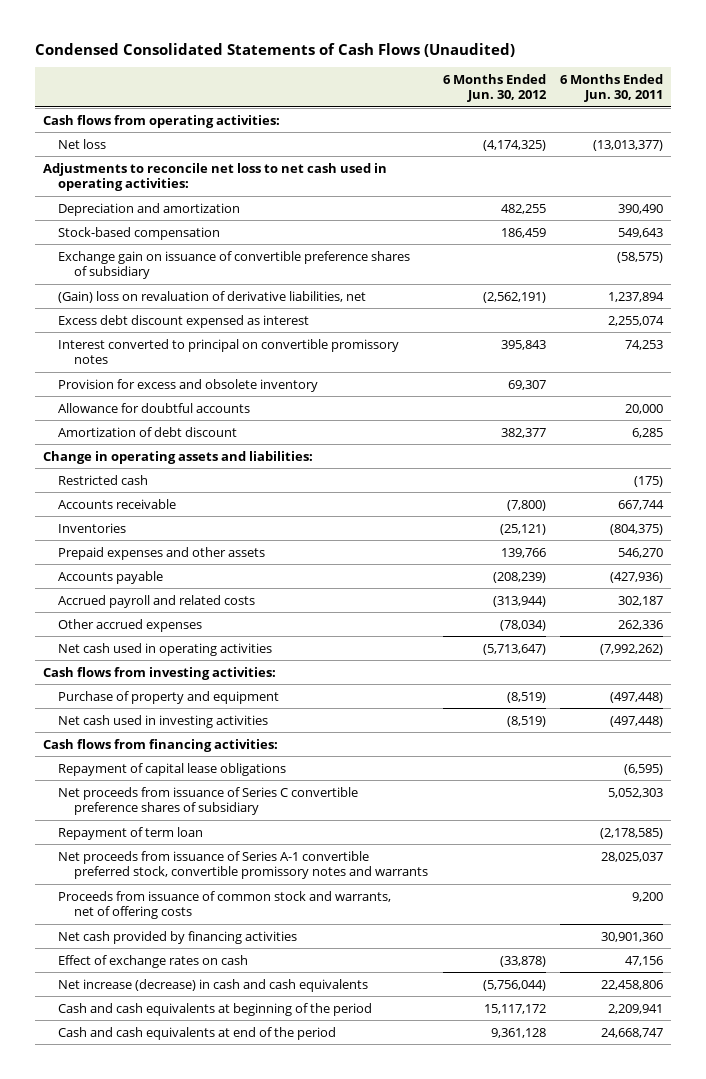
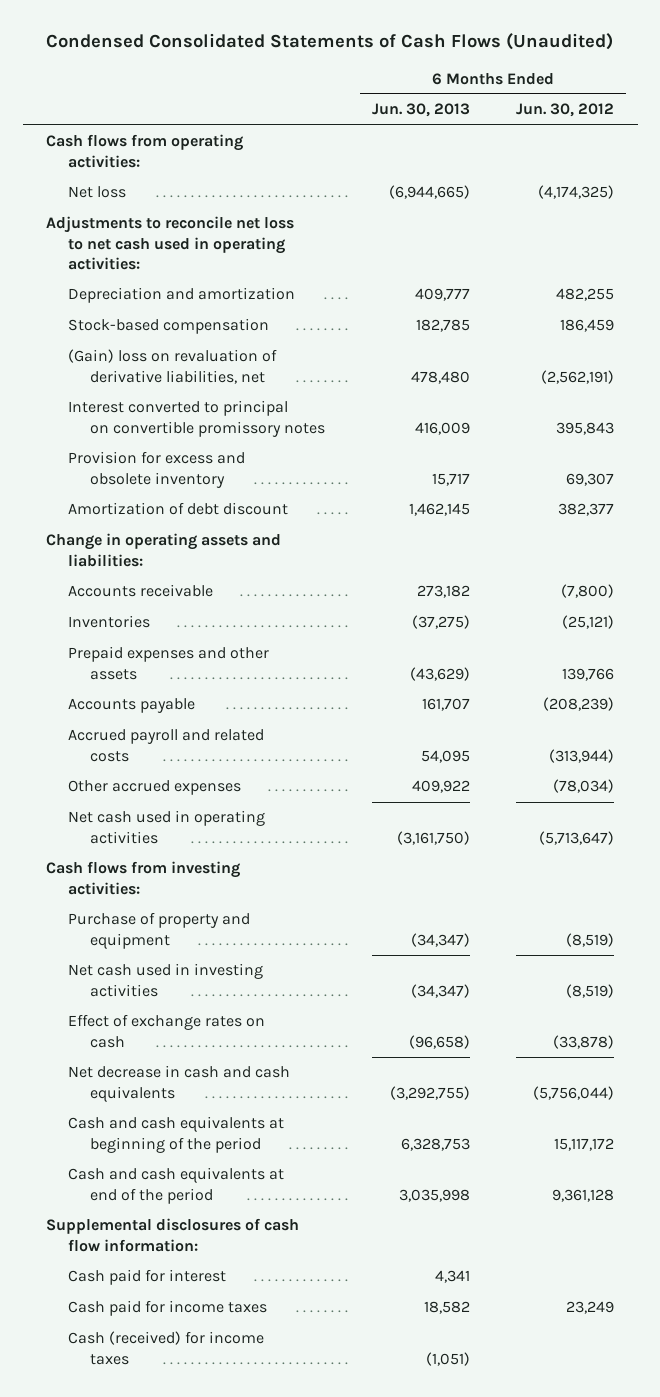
- | 6 Months Ended Jun. 30, 2012 | 6 Months Ended Jun. 30, 2011
+ | 6 Months Ended Jun. 30, 2013 | 6 Months Ended Jun. 30, 2012
- Exchange gain on issuance of convertible preference shares of subsidiary | | (58,575)
- Excess debt discount expensed as interest | | 2,255,074
- Allowance for doubtful accounts | | 20,000
- Restricted cash | | (175)
- Cash flows from financing activities:
- Repayment of capital lease obligations | | (6,595)
- Net proceeds from issuance of Series C convertible preference shares of subsidiary | | 5,052,303
- Repayment of term loan | | (2,178,585)
- Net proceeds from issuance of Series A-1 convertible preferred stock, convertible promissory notes and warrants | | 28,025,037
- Proceeds from issuance of common stock and warrants, net of offering costs | | 9,200
- Net cash provided by financing activities | | 30,901,360
- Net increase (decrease) in cash and cash equivalents | (5,756,044) | 22,458,806
+ Net decrease in cash and cash equivalents | (3,292,755) | (5,756,044)
+ Supplemental disclosures of cash flow information:
+ Cash paid for interest | 4,341 |
+ Cash paid for income taxes | 18,582 | 23,249
+ Cash (received) for income taxes | (1,051) |

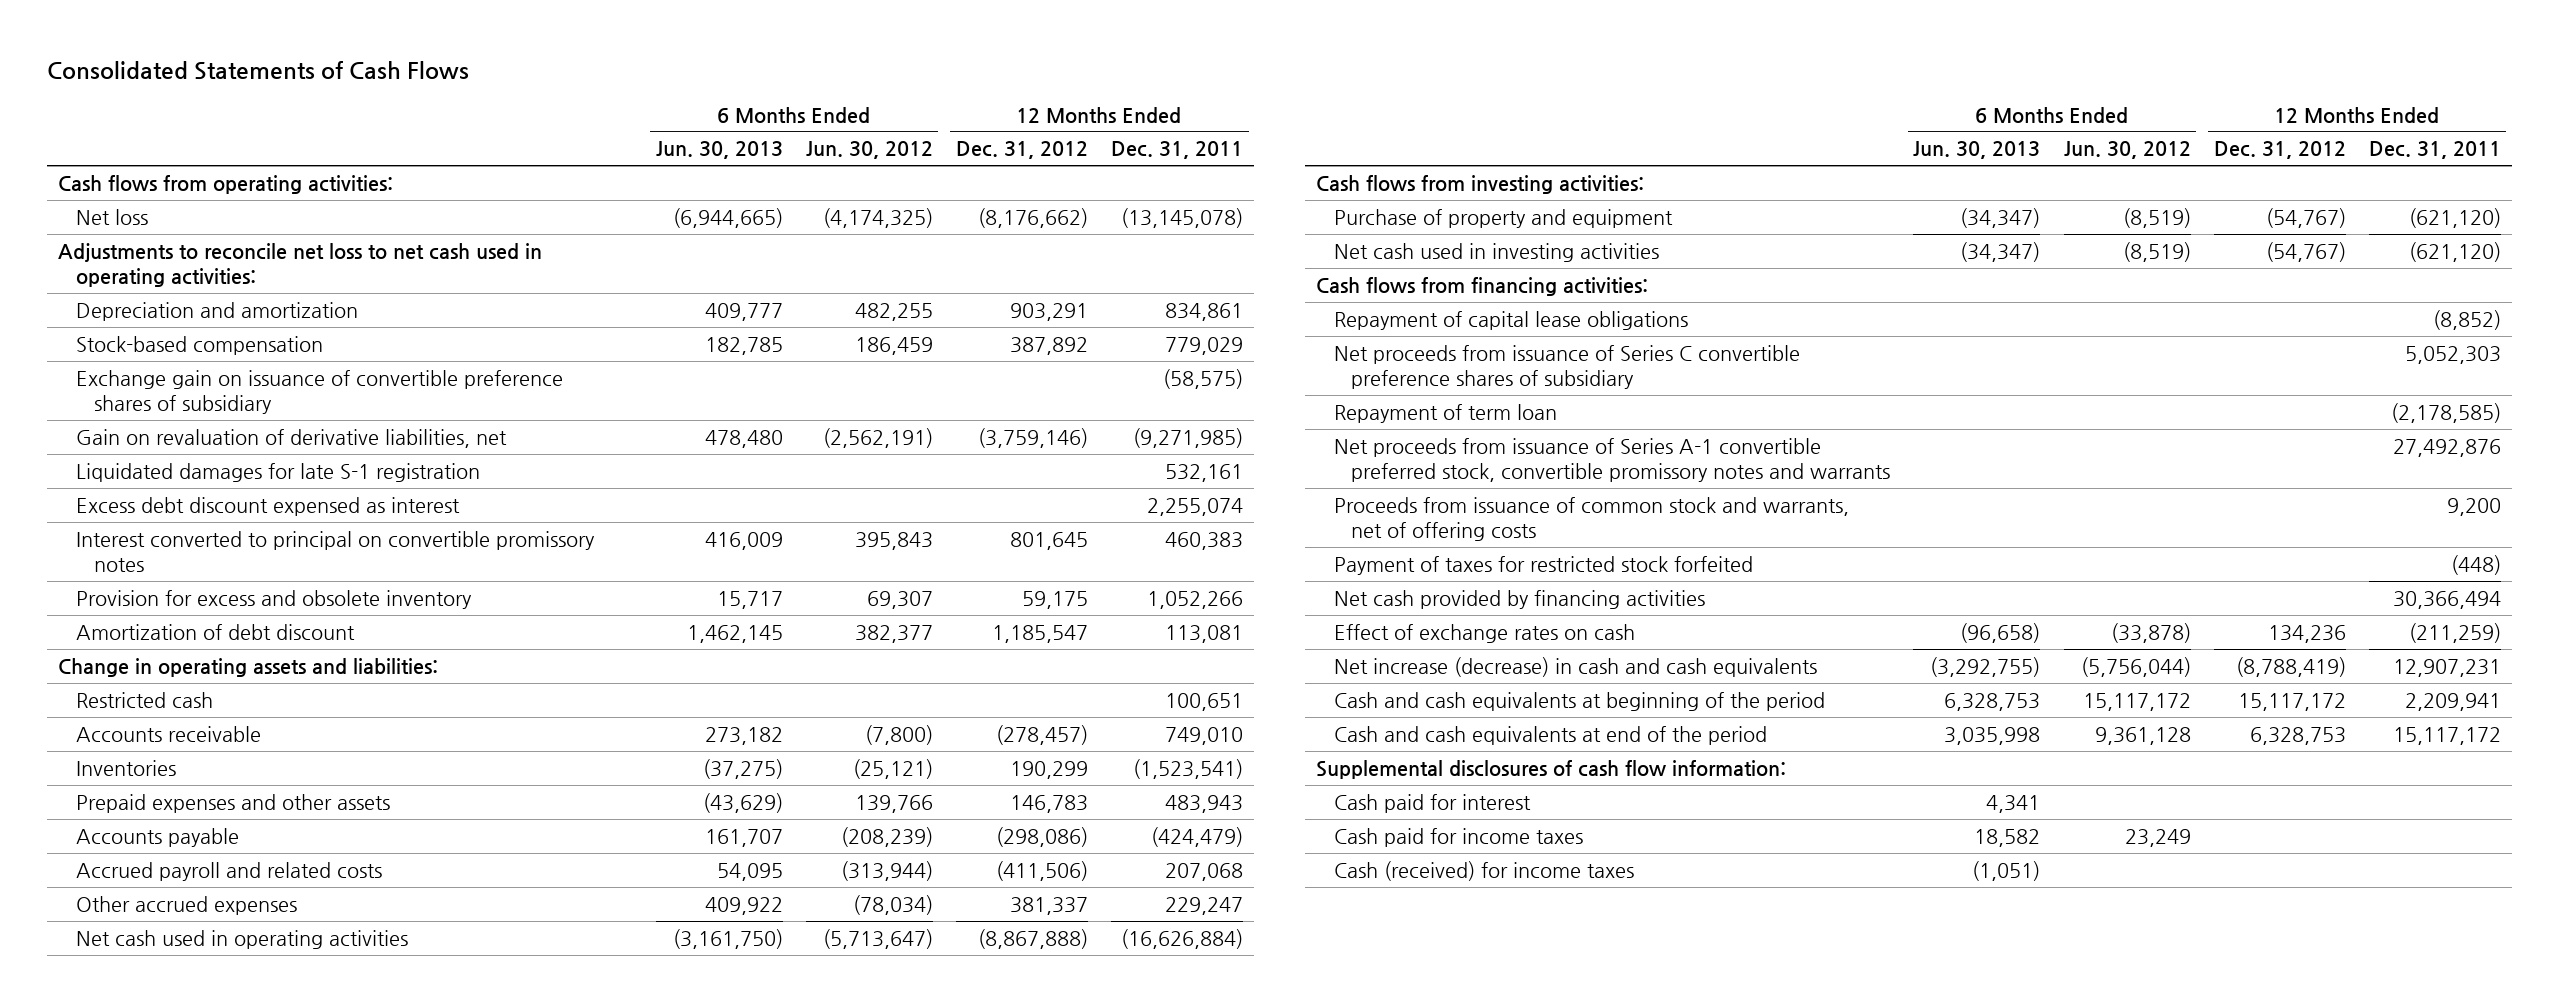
- Condensed Consolidated Statements of Cash Flows (Unaudited)
+ Consolidated Statements of Cash Flows
- | 6 Months Ended Jun. 30, 2013 | 6 Months Ended Jun. 30, 2012
+ | 6 Months Ended Jun. 30, 2013 | 6 Months Ended Jun. 30, 2012 | 12 Months Ended Dec. 31, 2012 | 12 Months Ended Dec. 31, 2011
- (Gain) loss on revaluation of derivative liabilities, net | 478,480 | (2,562,191)
+ Exchange gain on issuance of convertible preference shares of subsidiary | | | | (58,575)
+ Gain on revaluation of derivative liabilities, net | 478,480 | (2,562,191) | (3,759,146) | (9,271,985)
+ Liquidated damages for late S-1 registration | | | | 532,161
+ Excess debt discount expensed as interest | | | | 2,255,074
+ Restricted cash | | | | 100,651
+ Cash flows from financing activities:
+ Repayment of capital lease obligations | | | | (8,852)
+ Net proceeds from issuance of Series C convertible preference shares of subsidiary | | | | 5,052,303
+ Repayment of term loan | | | | (2,178,585)
+ Net proceeds from issuance of Series A-1 convertible preferred stock, convertible promissory notes and warrants | | | | 27,492,876
+ Proceeds from issuance of common stock and warrants, net of offering costs | | | | 9,200
+ Payment of taxes for restricted stock forfeited | | | | (448)
+ Net cash provided by financing activities | | | | 30,366,494
- Net decrease in cash and cash equivalents | (3,292,755) | (5,756,044)
+ Net increase (decrease) in cash and cash equivalents | (3,292,755) | (5,756,044) | (8,788,419) | 12,907,231

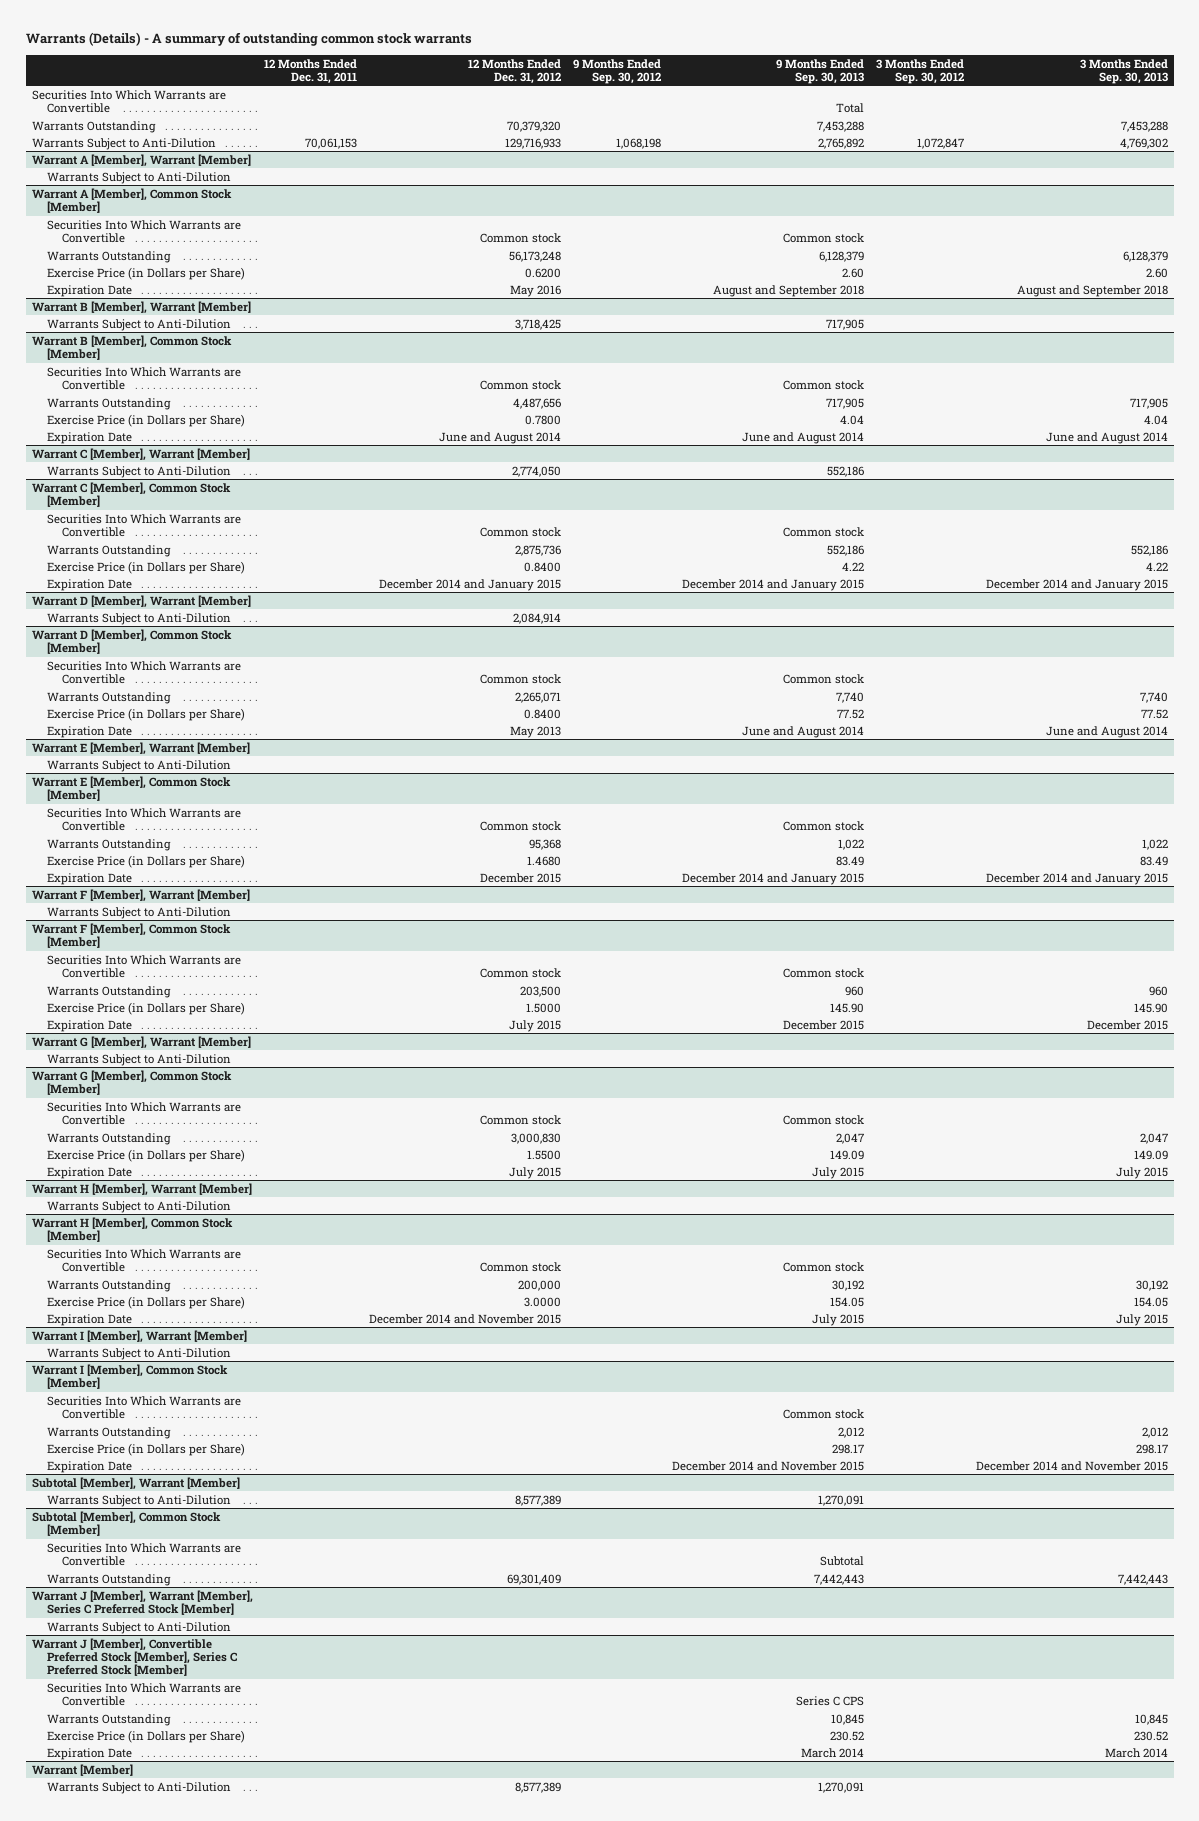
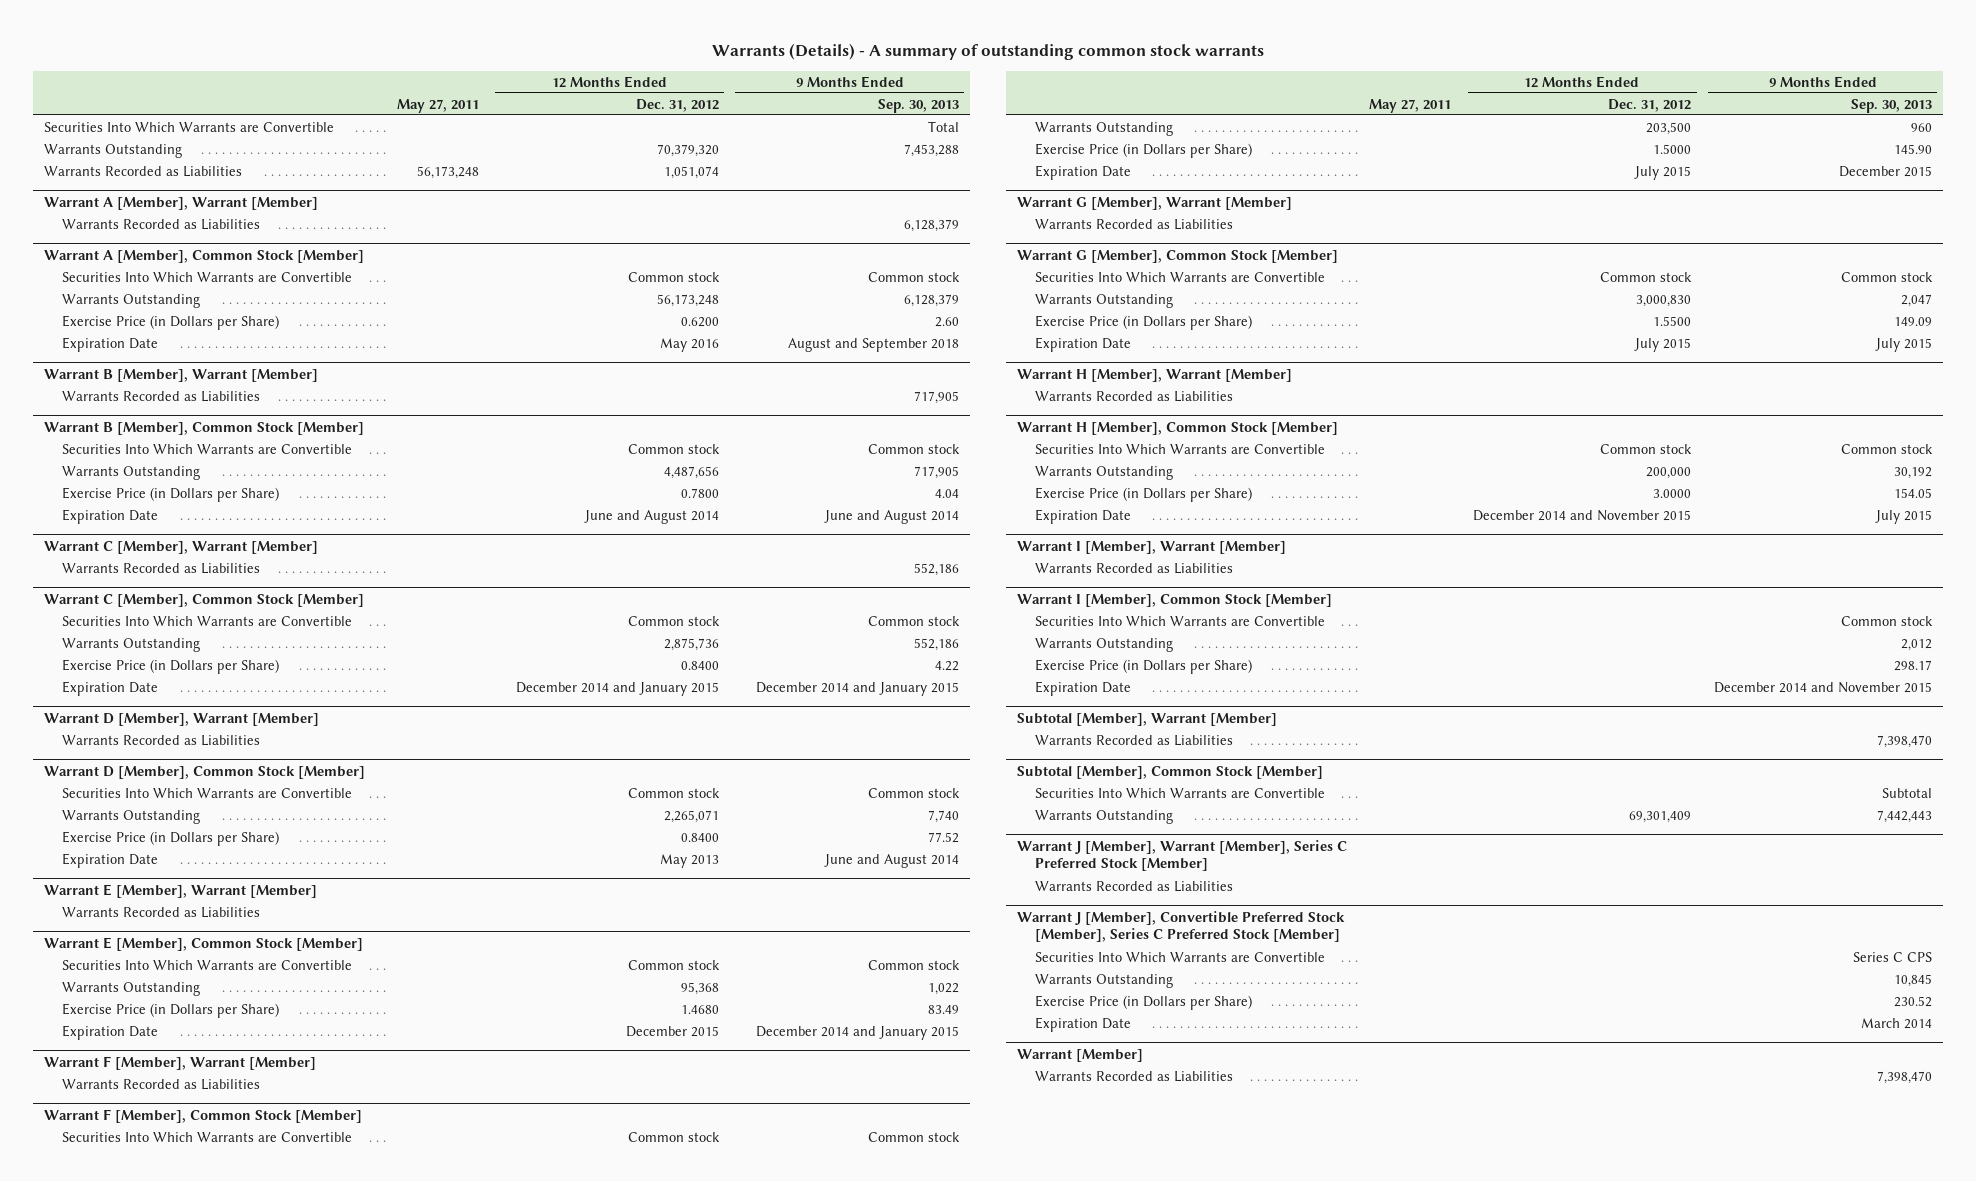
- | 12 Months Ended Dec. 31, 2011 | 12 Months Ended Dec. 31, 2012 | 9 Months Ended Sep. 30, 2012 | 9 Months Ended Sep. 30, 2013 | 3 Months Ended Sep. 30, 2012 | 3 Months Ended Sep. 30, 2013
+ | May 27, 2011 | 12 Months Ended Dec. 31, 2012 | 9 Months Ended Sep. 30, 2013
- Warrants Subject to Anti-Dilution | 70,061,153 | 129,716,933 | 1,068,198 | 2,765,892 | 1,072,847 | 4,769,302
+ Warrants Recorded as Liabilities | 56,173,248 | 1,051,074 |
@ Warrant A [Member], Warrant [Member]
- Warrants Subject to Anti-Dilution
+ Warrants Recorded as Liabilities | | | 6,128,379
@ Warrant B [Member], Warrant [Member]
- Warrants Subject to Anti-Dilution | | 3,718,425 | | 717,905 | |
+ Warrants Recorded as Liabilities | | | 717,905
@ Warrant C [Member], Warrant [Member]
- Warrants Subject to Anti-Dilution | | 2,774,050 | | 552,186 | |
+ Warrants Recorded as Liabilities | | | 552,186
@ Warrant D [Member], Warrant [Member]
- Warrants Subject to Anti-Dilution | | 2,084,914 | | | |
+ Warrants Recorded as Liabilities
@ Warrant E [Member], Warrant [Member]
- Warrants Subject to Anti-Dilution
+ Warrants Recorded as Liabilities
@ Warrant F [Member], Warrant [Member]
- Warrants Subject to Anti-Dilution
+ Warrants Recorded as Liabilities
@ Warrant G [Member], Warrant [Member]
- Warrants Subject to Anti-Dilution
+ Warrants Recorded as Liabilities
@ Warrant H [Member], Warrant [Member]
- Warrants Subject to Anti-Dilution
+ Warrants Recorded as Liabilities
@ Warrant I [Member], Warrant [Member]
- Warrants Subject to Anti-Dilution
+ Warrants Recorded as Liabilities
@ Subtotal [Member], Warrant [Member]
- Warrants Subject to Anti-Dilution | | 8,577,389 | | 1,270,091 | |
+ Warrants Recorded as Liabilities | | | 7,398,470
@ Warrant J [Member], Warrant [Member], Series C Preferred Stock [Member]
- Warrants Subject to Anti-Dilution
+ Warrants Recorded as Liabilities
@ Warrant [Member]
- Warrants Subject to Anti-Dilution | | 8,577,389 | | 1,270,091 | |
+ Warrants Recorded as Liabilities | | | 7,398,470

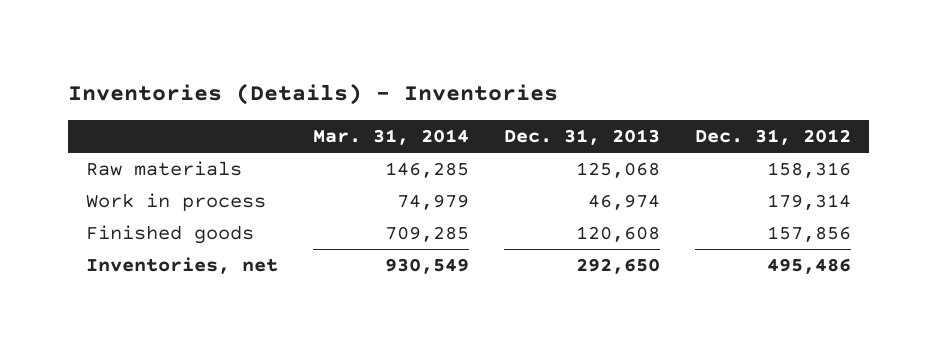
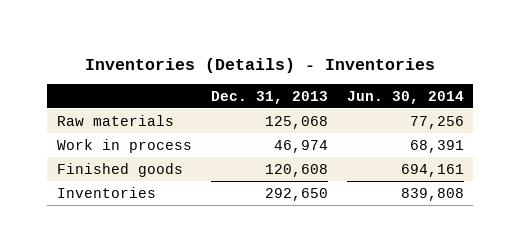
- | Mar. 31, 2014 | Dec. 31, 2013 | Dec. 31, 2012
+ | Dec. 31, 2013 | Jun. 30, 2014
- Inventories, net | 930,549 | 292,650 | 495,486
+ Inventories | 292,650 | 839,808

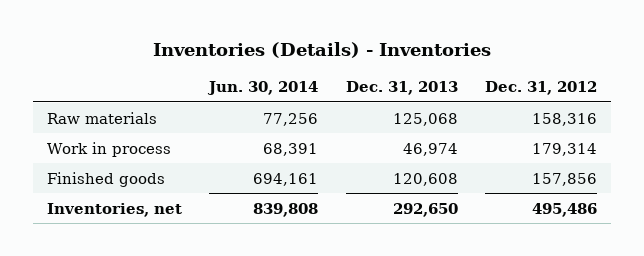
- | Dec. 31, 2013 | Jun. 30, 2014
+ | Jun. 30, 2014 | Dec. 31, 2013 | Dec. 31, 2012
- Inventories | 292,650 | 839,808
+ Inventories, net | 839,808 | 292,650 | 495,486

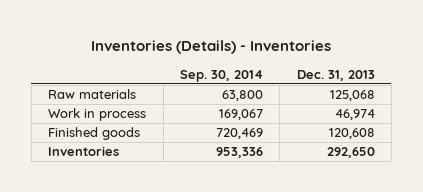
- | Jun. 30, 2014 | Dec. 31, 2013 | Dec. 31, 2012
+ | Sep. 30, 2014 | Dec. 31, 2013
- Inventories, net | 839,808 | 292,650 | 495,486
+ Inventories | 953,336 | 292,650

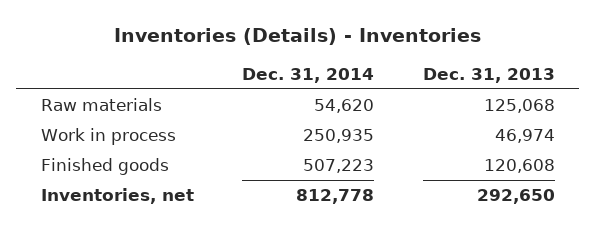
- | Sep. 30, 2014 | Dec. 31, 2013
+ | Dec. 31, 2014 | Dec. 31, 2013
- Inventories | 953,336 | 292,650
+ Inventories, net | 812,778 | 292,650

